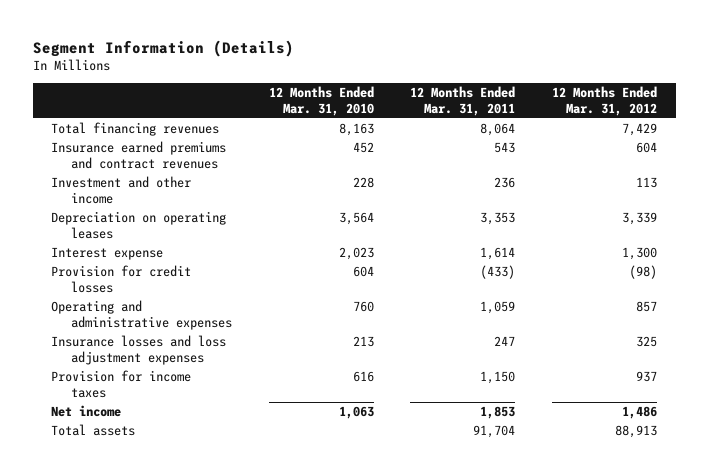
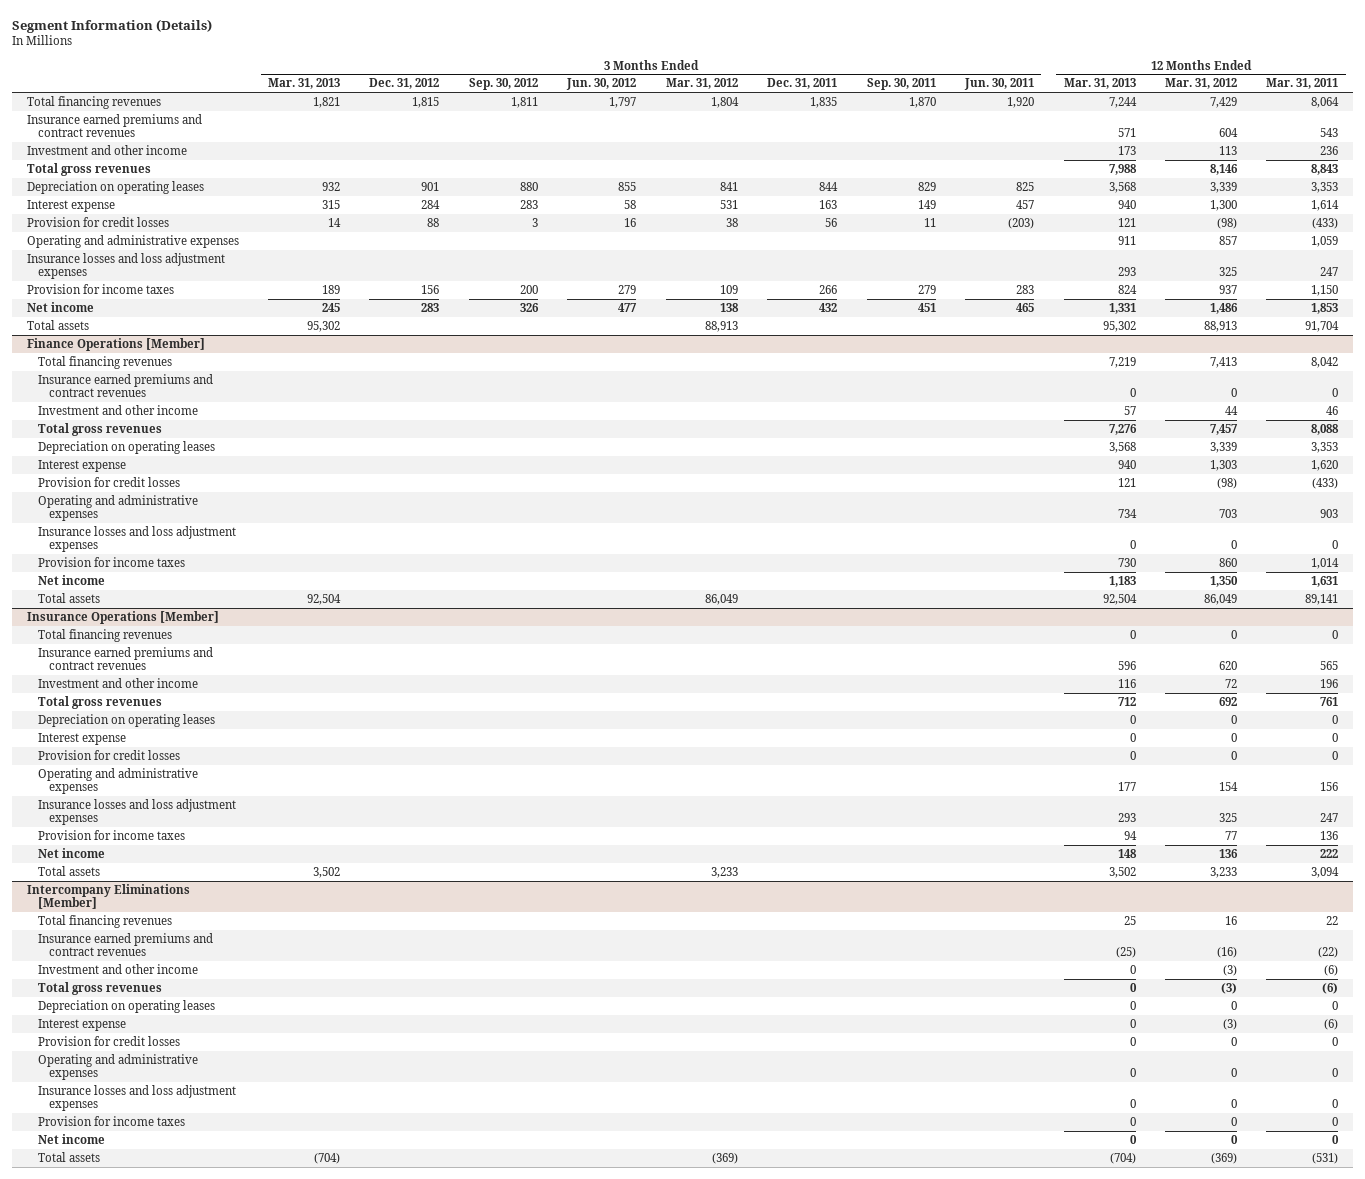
- | 12 Months Ended Mar. 31, 2010 | 12 Months Ended Mar. 31, 2011 | 12 Months Ended Mar. 31, 2012
+ | 3 Months Ended Mar. 31, 2013 | 3 Months Ended Dec. 31, 2012 | 3 Months Ended Sep. 30, 2012 | 3 Months Ended Jun. 30, 2012 | 3 Months Ended Mar. 31, 2012 | 3 Months Ended Dec. 31, 2011 | 3 Months Ended Sep. 30, 2011 | 3 Months Ended Jun. 30, 2011 | 12 Months Ended Mar. 31, 2013 | 12 Months Ended Mar. 31, 2012 | 12 Months Ended Mar. 31, 2011
+ Total gross revenues | | | | | | | | | 7,988 | 8,146 | 8,843
+ Finance Operations [Member]
+ Total financing revenues | | | | | | | | | 7,219 | 7,413 | 8,042
+ Insurance earned premiums and contract revenues | | | | | | | | | 0 | 0 | 0
+ Investment and other income | | | | | | | | | 57 | 44 | 46
+ Total gross revenues | | | | | | | | | 7,276 | 7,457 | 8,088
+ Depreciation on operating leases | | | | | | | | | 3,568 | 3,339 | 3,353
+ Interest expense | | | | | | | | | 940 | 1,303 | 1,620
+ Provision for credit losses | | | | | | | | | 121 | (98) | (433)
+ Operating and administrative expenses | | | | | | | | | 734 | 703 | 903
+ Insurance losses and loss adjustment expenses | | | | | | | | | 0 | 0 | 0
+ Provision for income taxes | | | | | | | | | 730 | 860 | 1,014
+ Net income | | | | | | | | | 1,183 | 1,350 | 1,631
+ Total assets | 92,504 | | | | 86,049 | | | | 92,504 | 86,049 | 89,141
+ Insurance Operations [Member]
+ Total financing revenues | | | | | | | | | 0 | 0 | 0
+ Insurance earned premiums and contract revenues | | | | | | | | | 596 | 620 | 565
+ Investment and other income | | | | | | | | | 116 | 72 | 196
+ Total gross revenues | | | | | | | | | 712 | 692 | 761
+ Depreciation on operating leases | | | | | | | | | 0 | 0 | 0
+ Interest expense | | | | | | | | | 0 | 0 | 0
+ Provision for credit losses | | | | | | | | | 0 | 0 | 0
+ Operating and administrative expenses | | | | | | | | | 177 | 154 | 156
+ Insurance losses and loss adjustment expenses | | | | | | | | | 293 | 325 | 247
+ Provision for income taxes | | | | | | | | | 94 | 77 | 136
+ Net income | | | | | | | | | 148 | 136 | 222
+ Total assets | 3,502 | | | | 3,233 | | | | 3,502 | 3,233 | 3,094
+ Intercompany Eliminations [Member]
+ Total financing revenues | | | | | | | | | 25 | 16 | 22
+ Insurance earned premiums and contract revenues | | | | | | | | | (25) | (16) | (22)
+ Investment and other income | | | | | | | | | 0 | (3) | (6)
+ Total gross revenues | | | | | | | | | 0 | (3) | (6)
+ Depreciation on operating leases | | | | | | | | | 0 | 0 | 0
+ Interest expense | | | | | | | | | 0 | (3) | (6)
+ Provision for credit losses | | | | | | | | | 0 | 0 | 0
+ Operating and administrative expenses | | | | | | | | | 0 | 0 | 0
+ Insurance losses and loss adjustment expenses | | | | | | | | | 0 | 0 | 0
+ Provision for income taxes | | | | | | | | | 0 | 0 | 0
+ Net income | | | | | | | | | 0 | 0 | 0
+ Total assets | (704) | | | | (369) | | | | (704) | (369) | (531)

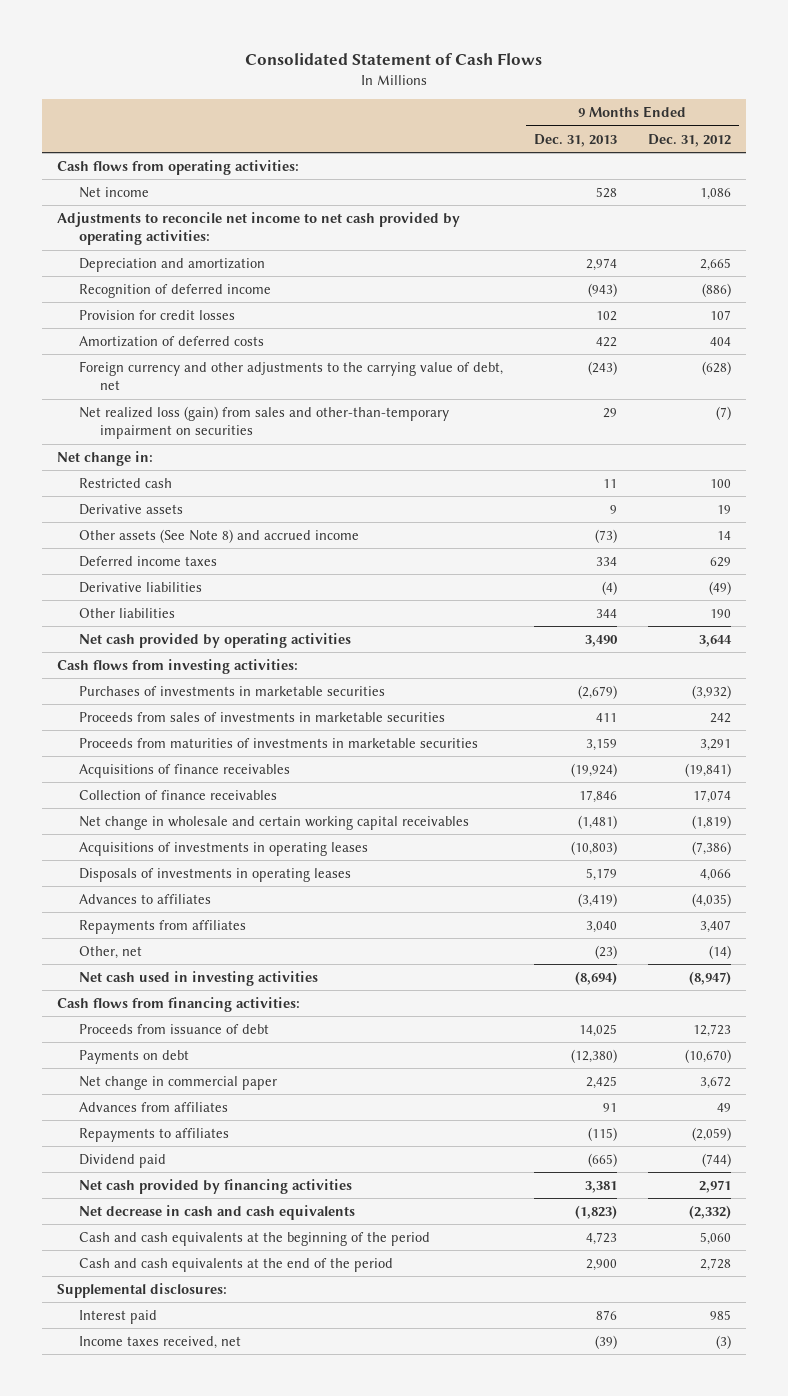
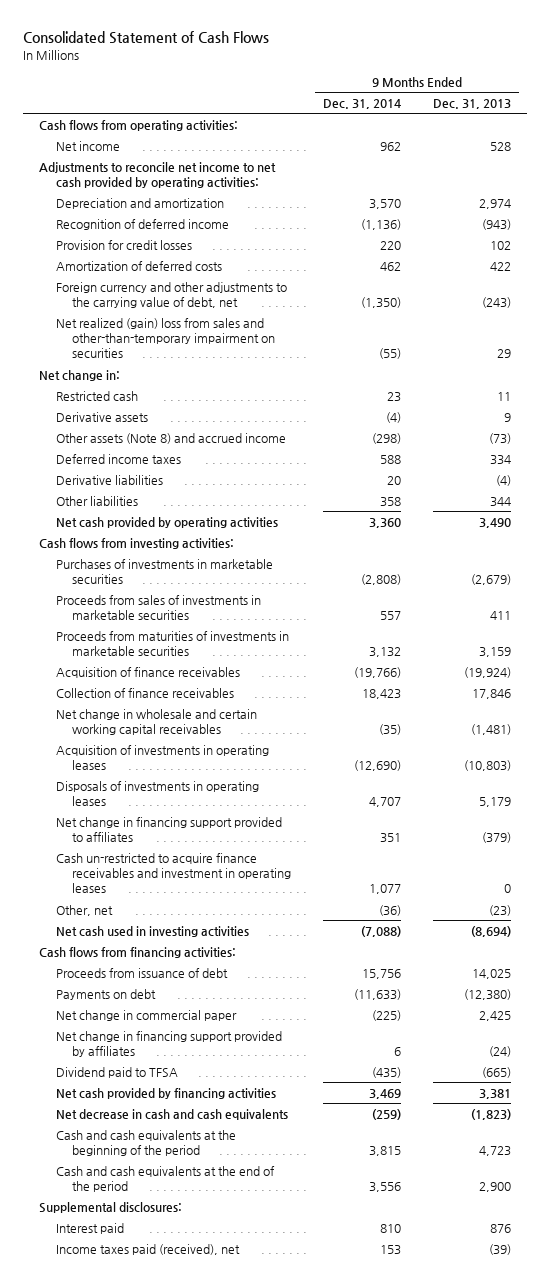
- | 9 Months Ended Dec. 31, 2013 | 9 Months Ended Dec. 31, 2012
+ | 9 Months Ended Dec. 31, 2014 | 9 Months Ended Dec. 31, 2013
- Net realized loss (gain) from sales and other-than-temporary impairment on securities | 29 | (7)
+ Net realized (gain) loss from sales and other-than-temporary impairment on securities | (55) | 29
- Other assets (See Note 8) and accrued income | (73) | 14
+ Other assets (Note 8) and accrued income | (298) | (73)
- Acquisitions of finance receivables | (19,924) | (19,841)
+ Acquisition of finance receivables | (19,766) | (19,924)
- Acquisitions of investments in operating leases | (10,803) | (7,386)
+ Acquisition of investments in operating leases | (12,690) | (10,803)
- Advances to affiliates | (3,419) | (4,035)
- Repayments from affiliates | 3,040 | 3,407
+ Net change in financing support provided to affiliates | 351 | (379)
+ Cash un-restricted to acquire finance receivables and investment in operating leases | 1,077 | 0
- Advances from affiliates | 91 | 49
- Repayments to affiliates | (115) | (2,059)
- Dividend paid | (665) | (744)
+ Net change in financing support provided by affiliates | 6 | (24)
+ Dividend paid to TFSA | (435) | (665)
- Income taxes received, net | (39) | (3)
+ Income taxes paid (received), net | 153 | (39)

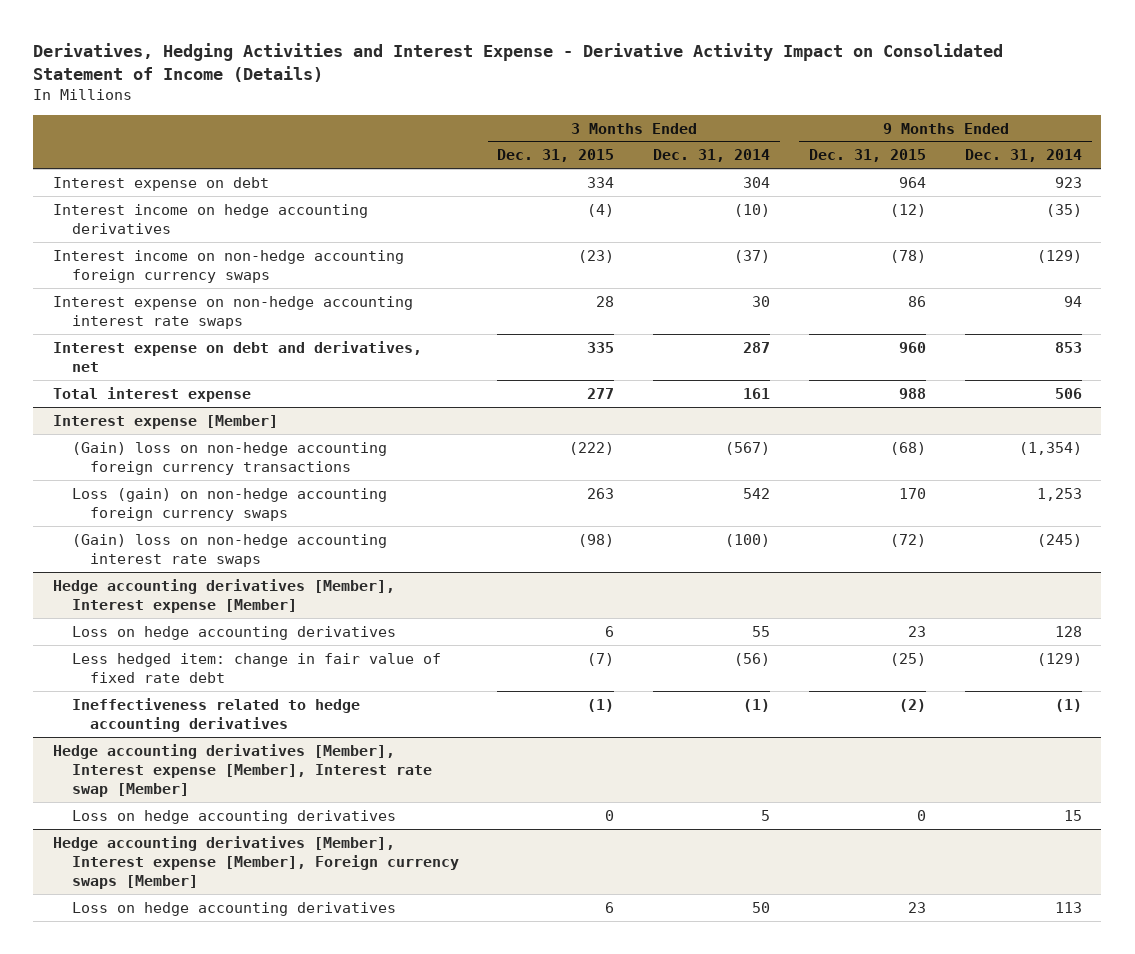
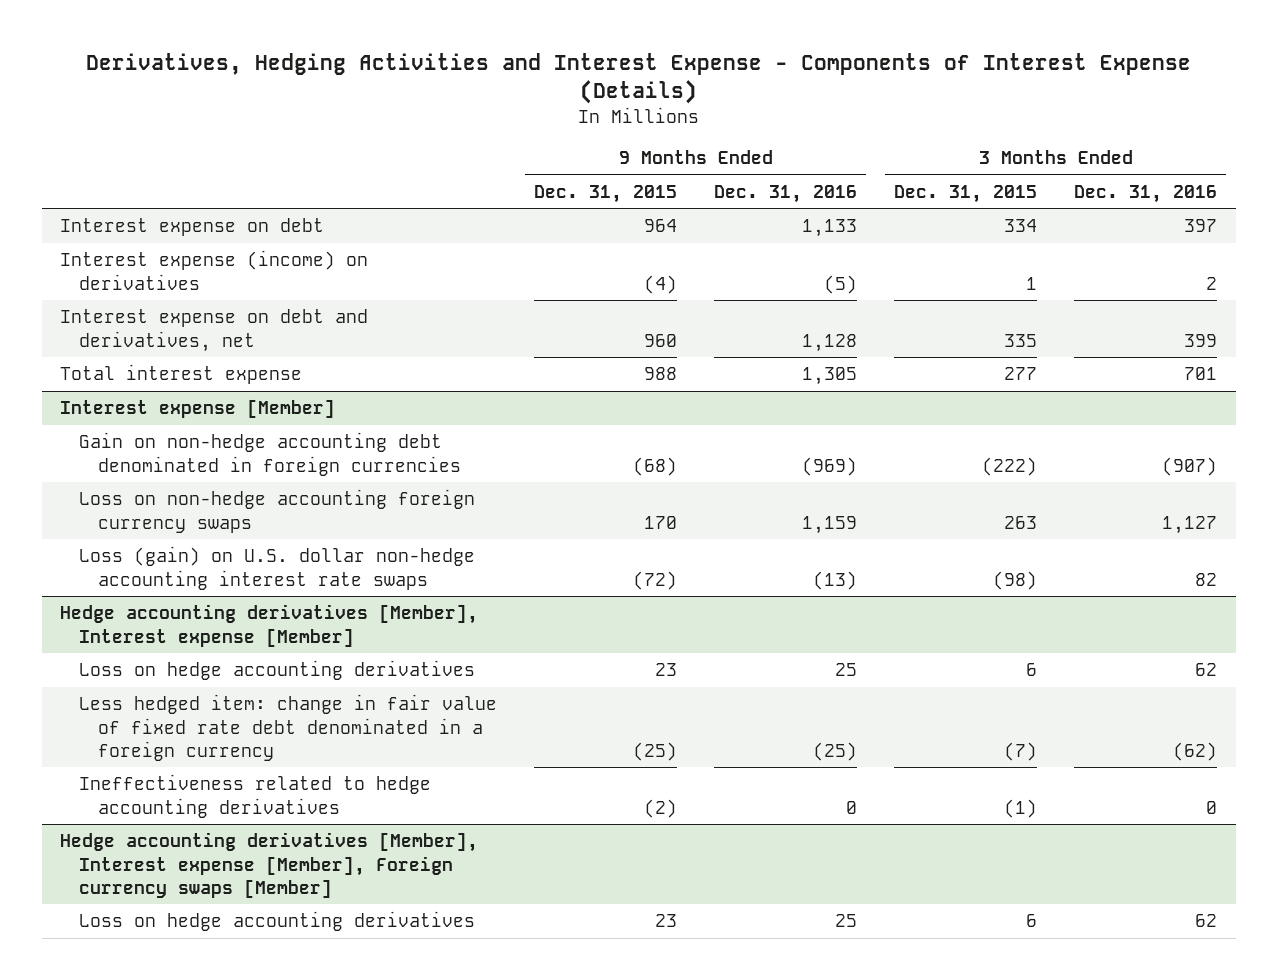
- Derivatives, Hedging Activities and Interest Expense - Derivative Activity Impact on Consolidated Statement of Income (Details)
+ Derivatives, Hedging Activities and Interest Expense - Components of Interest Expense (Details)
- | 3 Months Ended Dec. 31, 2015 | 3 Months Ended Dec. 31, 2014 | 9 Months Ended Dec. 31, 2015 | 9 Months Ended Dec. 31, 2014
+ | 9 Months Ended Dec. 31, 2015 | 9 Months Ended Dec. 31, 2016 | 3 Months Ended Dec. 31, 2015 | 3 Months Ended Dec. 31, 2016
- Interest income on hedge accounting derivatives | (4) | (10) | (12) | (35)
- Interest income on non-hedge accounting foreign currency swaps | (23) | (37) | (78) | (129)
- Interest expense on non-hedge accounting interest rate swaps | 28 | 30 | 86 | 94
+ Interest expense (income) on derivatives | (4) | (5) | 1 | 2
@ Interest expense [Member]
- (Gain) loss on non-hedge accounting foreign currency transactions | (222) | (567) | (68) | (1,354)
- Loss (gain) on non-hedge accounting foreign currency swaps | 263 | 542 | 170 | 1,253
- (Gain) loss on non-hedge accounting interest rate swaps | (98) | (100) | (72) | (245)
+ Gain on non-hedge accounting debt denominated in foreign currencies | (68) | (969) | (222) | (907)
+ Loss on non-hedge accounting foreign currency swaps | 170 | 1,159 | 263 | 1,127
+ Loss (gain) on U.S. dollar non-hedge accounting interest rate swaps | (72) | (13) | (98) | 82
@ Hedge accounting derivatives [Member], Interest expense [Member]
- Less hedged item: change in fair value of fixed rate debt | (7) | (56) | (25) | (129)
+ Less hedged item: change in fair value of fixed rate debt denominated in a foreign currency | (25) | (25) | (7) | (62)
- Hedge accounting derivatives [Member], Interest expense [Member], Interest rate swap [Member]
- Loss on hedge accounting derivatives | 0 | 5 | 0 | 15

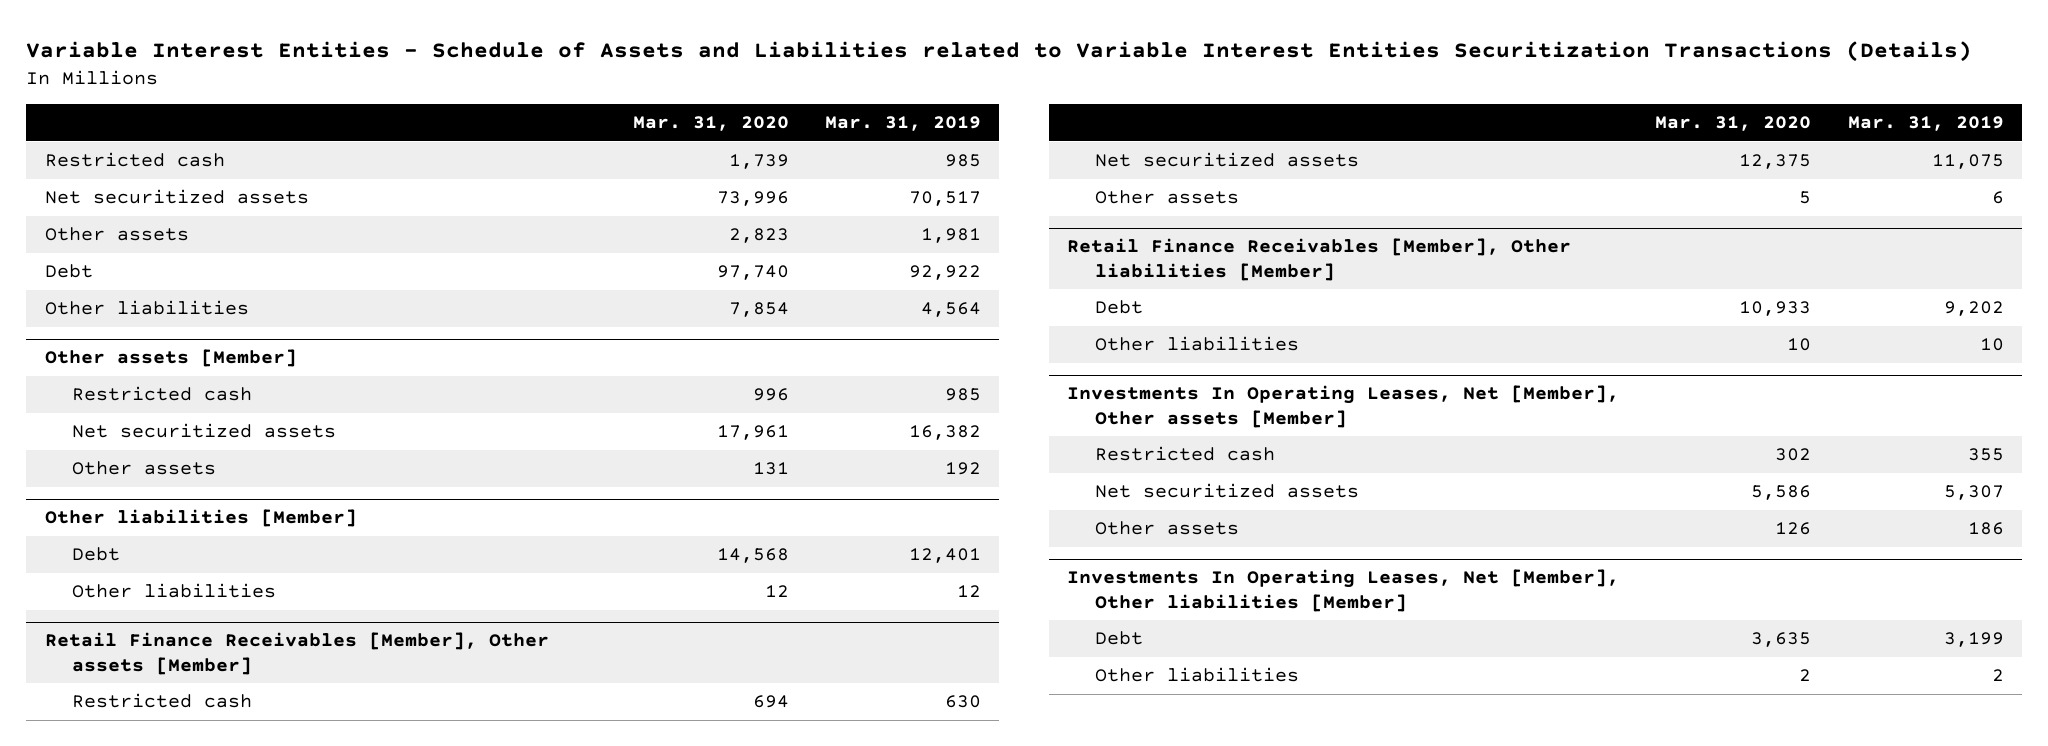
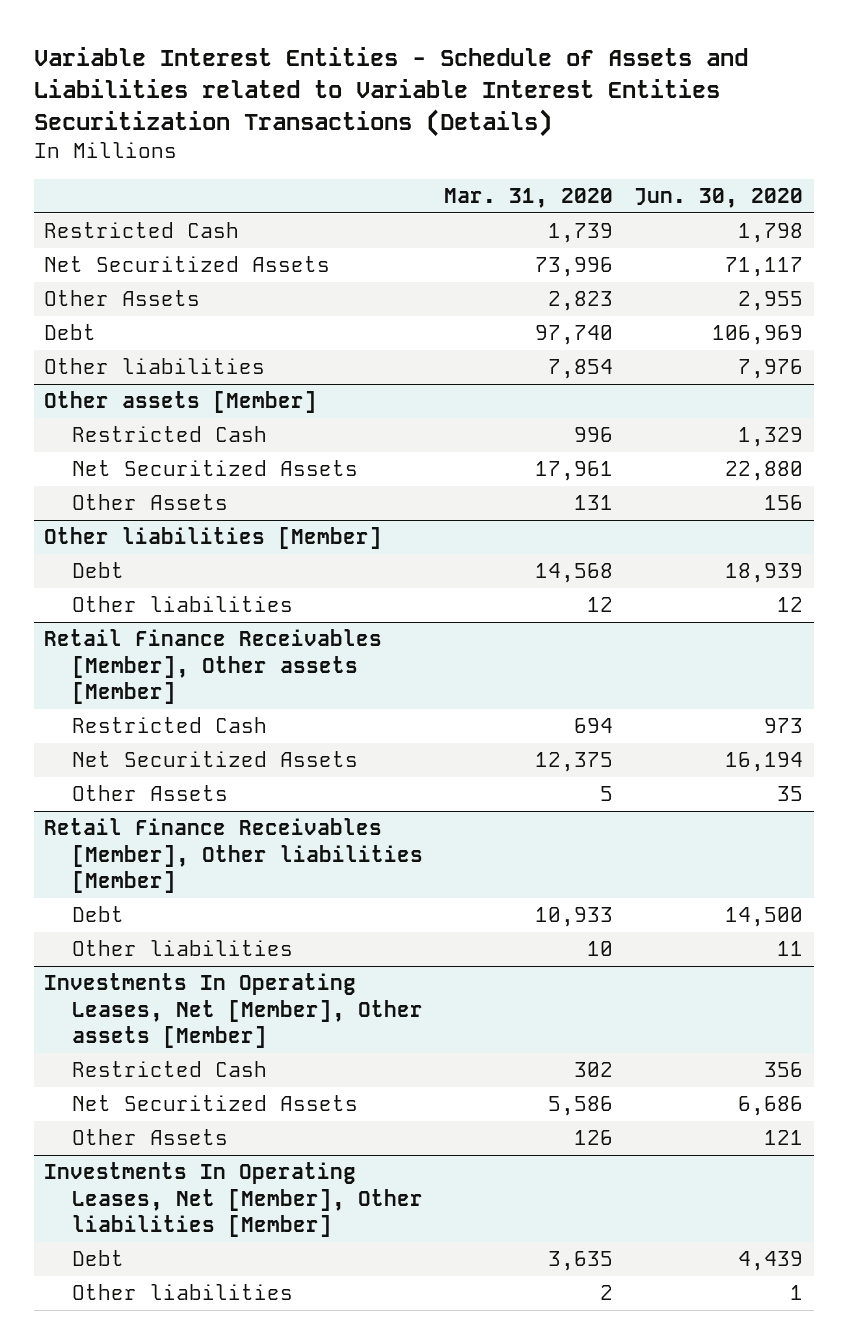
- | Mar. 31, 2020 | Mar. 31, 2019
+ | Mar. 31, 2020 | Jun. 30, 2020
- Restricted cash | 1,739 | 985
- Net securitized assets | 73,996 | 70,517
- Other assets | 2,823 | 1,981
+ Restricted Cash | 1,739 | 1,798
+ Net Securitized Assets | 73,996 | 71,117
+ Other Assets | 2,823 | 2,955
@ Other assets [Member]
- Restricted cash | 996 | 985
- Net securitized assets | 17,961 | 16,382
- Other assets | 131 | 192
+ Restricted Cash | 996 | 1,329
+ Net Securitized Assets | 17,961 | 22,880
+ Other Assets | 131 | 156
@ Retail Finance Receivables [Member], Other assets [Member]
- Restricted cash | 694 | 630
- Net securitized assets | 12,375 | 11,075
- Other assets | 5 | 6
+ Restricted Cash | 694 | 973
+ Net Securitized Assets | 12,375 | 16,194
+ Other Assets | 5 | 35
@ Investments In Operating Leases, Net [Member], Other assets [Member]
- Restricted cash | 302 | 355
- Net securitized assets | 5,586 | 5,307
- Other assets | 126 | 186
+ Restricted Cash | 302 | 356
+ Net Securitized Assets | 5,586 | 6,686
+ Other Assets | 126 | 121

